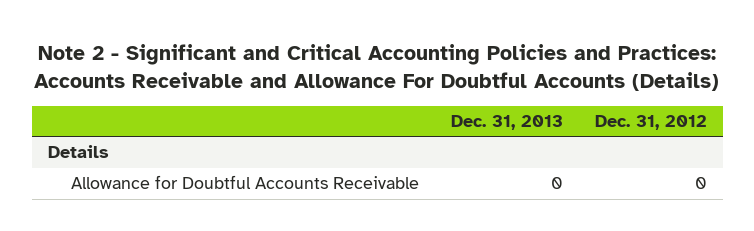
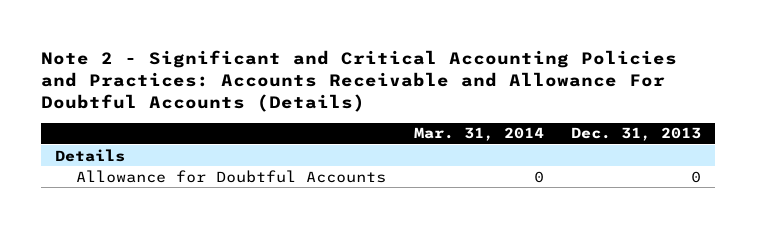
- | Dec. 31, 2013 | Dec. 31, 2012
+ | Mar. 31, 2014 | Dec. 31, 2013
- Allowance for Doubtful Accounts Receivable | 0 | 0
+ Allowance for Doubtful Accounts | 0 | 0

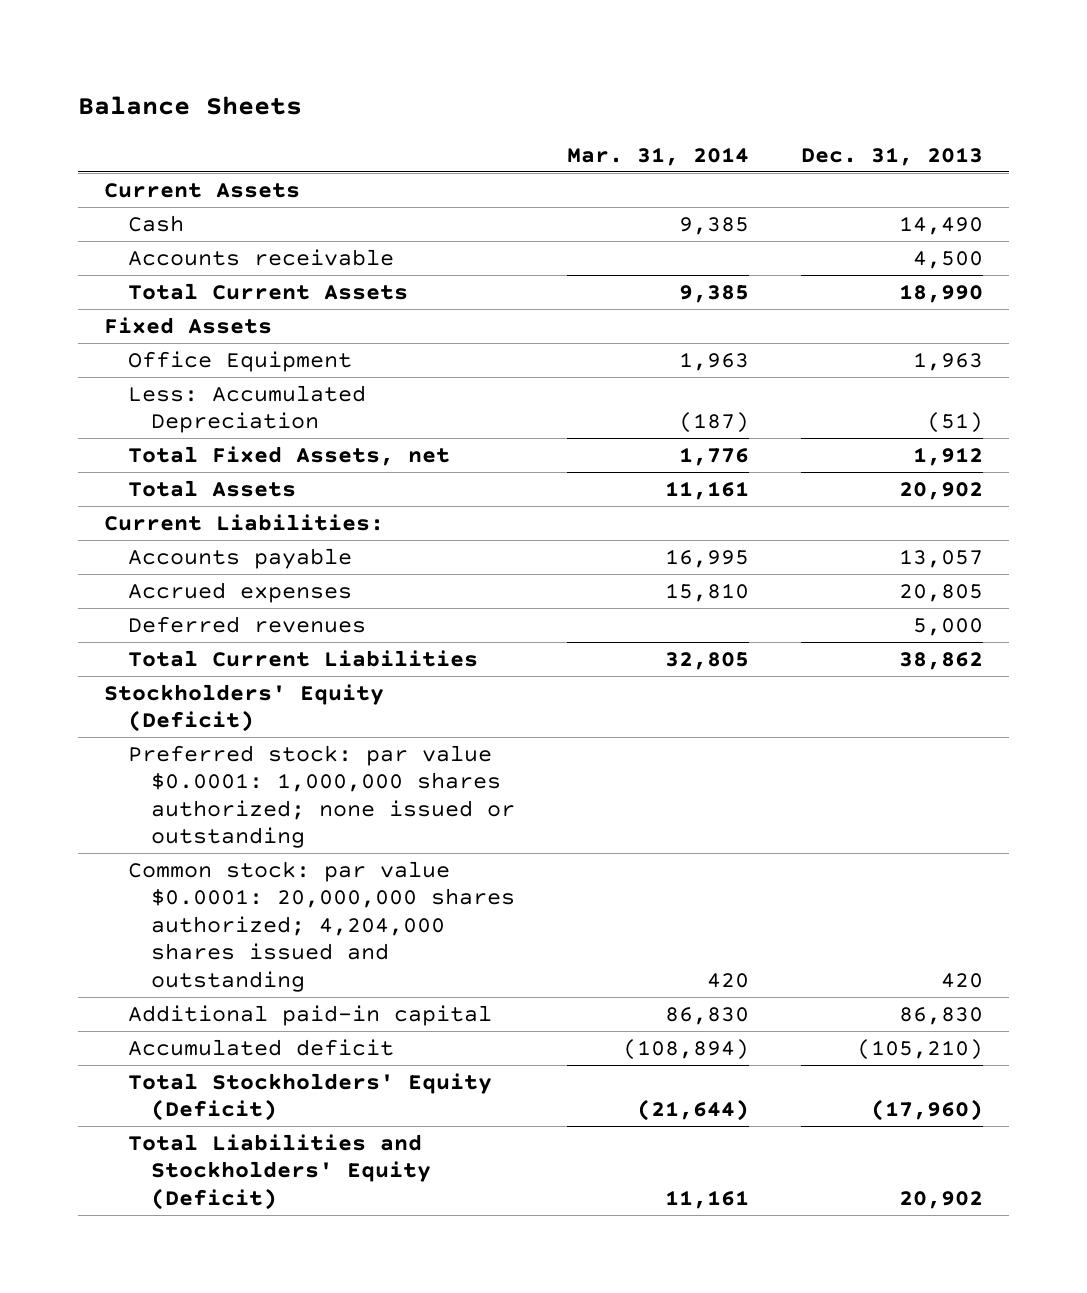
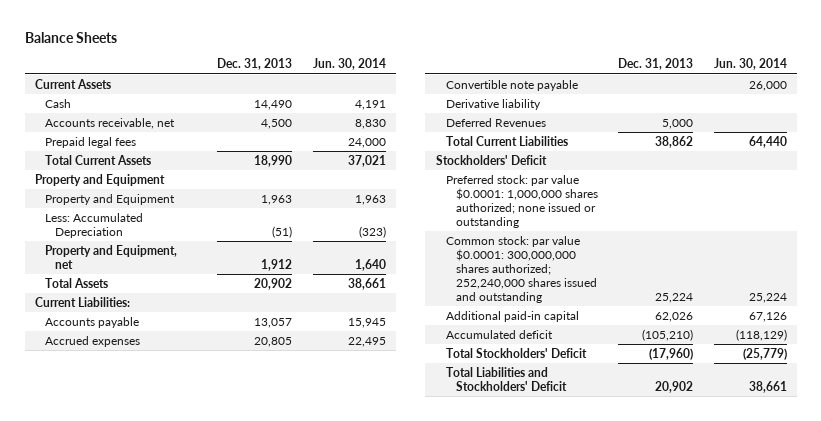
- | Mar. 31, 2014 | Dec. 31, 2013
+ | Dec. 31, 2013 | Jun. 30, 2014
- Accounts receivable | | 4,500
+ Accounts receivable, net | 4,500 | 8,830
+ Prepaid legal fees | | 24,000
- Fixed Assets
- Office Equipment | 1,963 | 1,963
+ Property and Equipment
+ Property and Equipment | 1,963 | 1,963
- Total Fixed Assets, net | 1,776 | 1,912
+ Property and Equipment, net | 1,912 | 1,640
- Deferred revenues | | 5,000
+ Convertible note payable | | 26,000
+ Derivative liability
+ Deferred Revenues | 5,000 |
- Stockholders' Equity (Deficit)
+ Stockholders' Deficit
- Common stock: par value $0.0001: 20,000,000 shares authorized; 4,204,000 shares issued and outstanding | 420 | 420
- Additional paid-in capital | 86,830 | 86,830
+ Common stock: par value $0.0001: 300,000,000 shares authorized; 252,240,000 shares issued and outstanding | 25,224 | 25,224
+ Additional paid-in capital | 62,026 | 67,126
- Total Stockholders' Equity (Deficit) | (21,644) | (17,960)
- Total Liabilities and Stockholders' Equity (Deficit) | 11,161 | 20,902
+ Total Stockholders' Deficit | (17,960) | (25,779)
+ Total Liabilities and Stockholders' Deficit | 20,902 | 38,661

